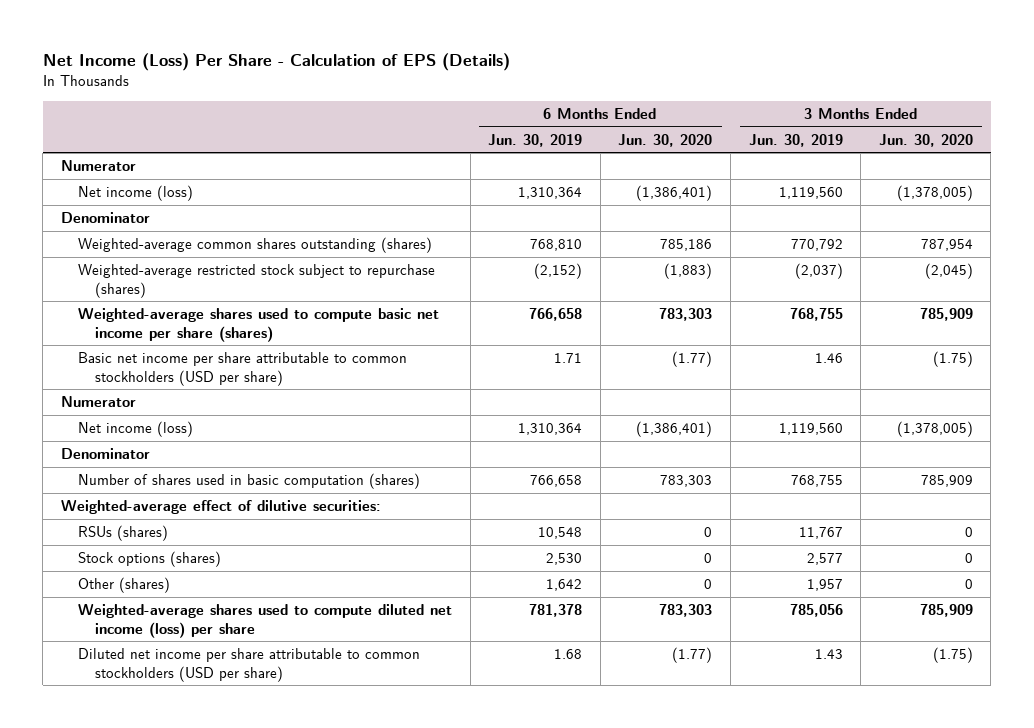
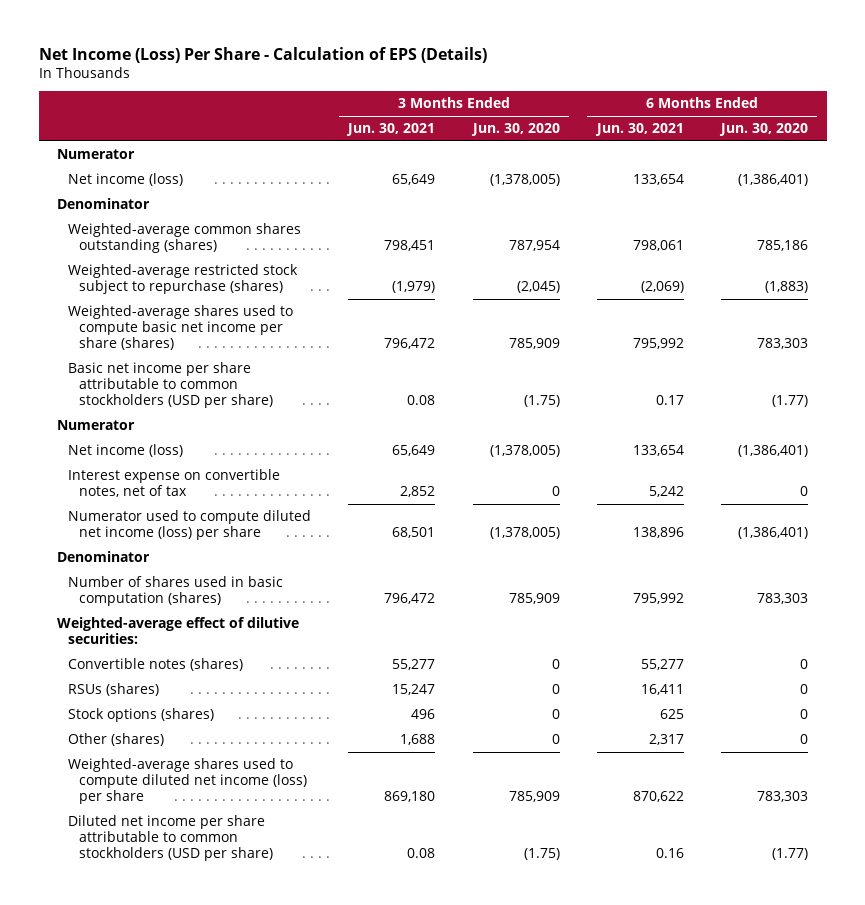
- | 6 Months Ended Jun. 30, 2019 | 6 Months Ended Jun. 30, 2020 | 3 Months Ended Jun. 30, 2019 | 3 Months Ended Jun. 30, 2020
+ | 3 Months Ended Jun. 30, 2021 | 3 Months Ended Jun. 30, 2020 | 6 Months Ended Jun. 30, 2021 | 6 Months Ended Jun. 30, 2020
+ Interest expense on convertible notes, net of tax | 2,852 | 0 | 5,242 | 0
+ Numerator used to compute diluted net income (loss) per share | 68,501 | (1,378,005) | 138,896 | (1,386,401)
+ Convertible notes (shares) | 55,277 | 0 | 55,277 | 0

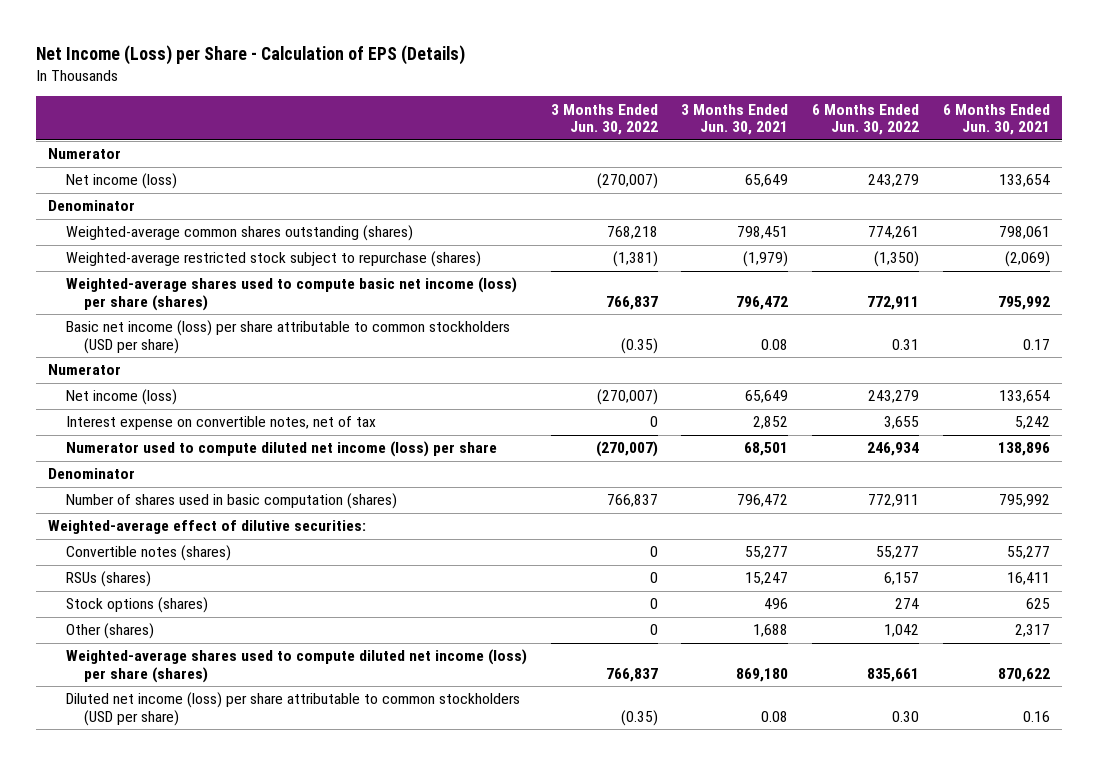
- Net Income (Loss) Per Share - Calculation of EPS (Details)
+ Net Income (Loss) per Share - Calculation of EPS (Details)
- | 3 Months Ended Jun. 30, 2021 | 3 Months Ended Jun. 30, 2020 | 6 Months Ended Jun. 30, 2021 | 6 Months Ended Jun. 30, 2020
+ | 3 Months Ended Jun. 30, 2022 | 3 Months Ended Jun. 30, 2021 | 6 Months Ended Jun. 30, 2022 | 6 Months Ended Jun. 30, 2021
- Weighted-average shares used to compute basic net income per share (shares) | 796,472 | 785,909 | 795,992 | 783,303
- Basic net income per share attributable to common stockholders (USD per share) | 0.08 | (1.75) | 0.17 | (1.77)
+ Weighted-average shares used to compute basic net income (loss) per share (shares) | 766,837 | 796,472 | 772,911 | 795,992
+ Basic net income (loss) per share attributable to common stockholders (USD per share) | (0.35) | 0.08 | 0.31 | 0.17
- Weighted-average shares used to compute diluted net income (loss) per share | 869,180 | 785,909 | 870,622 | 783,303
- Diluted net income per share attributable to common stockholders (USD per share) | 0.08 | (1.75) | 0.16 | (1.77)
+ Weighted-average shares used to compute diluted net income (loss) per share (shares) | 766,837 | 869,180 | 835,661 | 870,622
+ Diluted net income (loss) per share attributable to common stockholders (USD per share) | (0.35) | 0.08 | 0.30 | 0.16

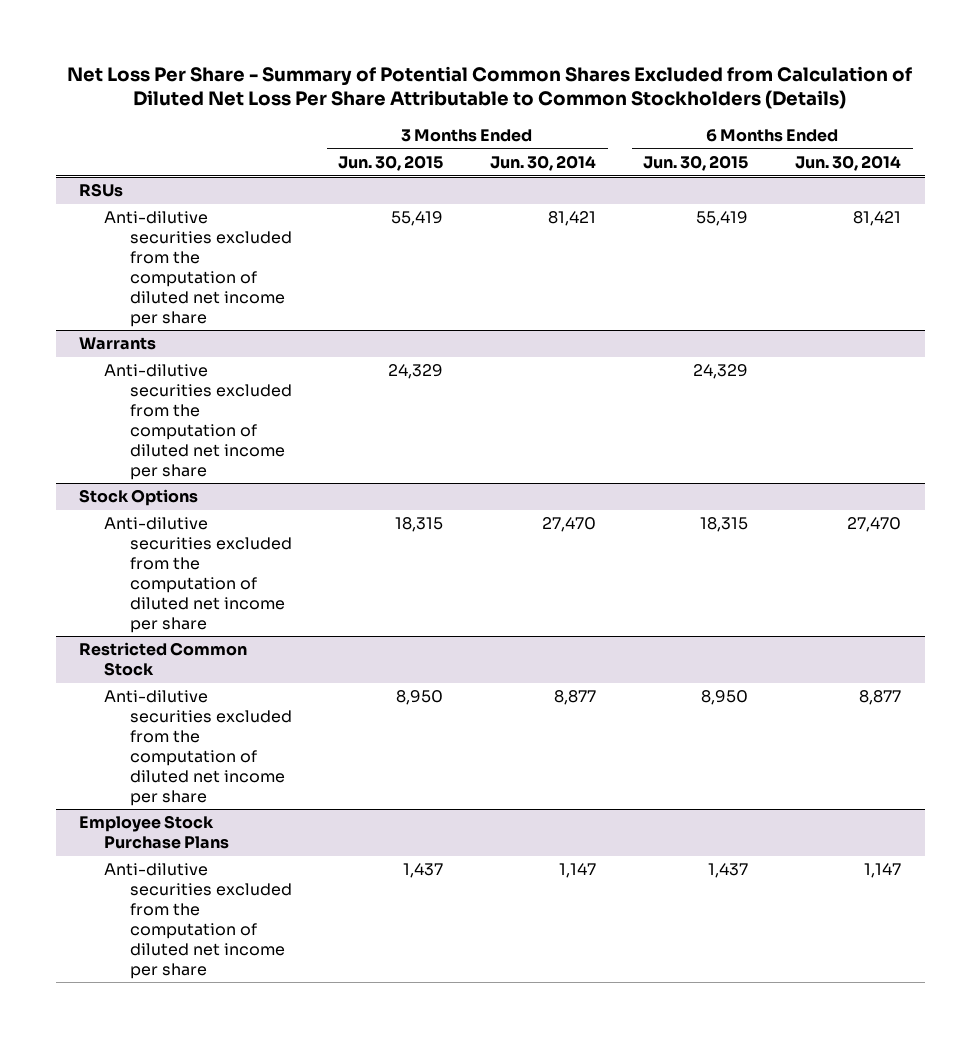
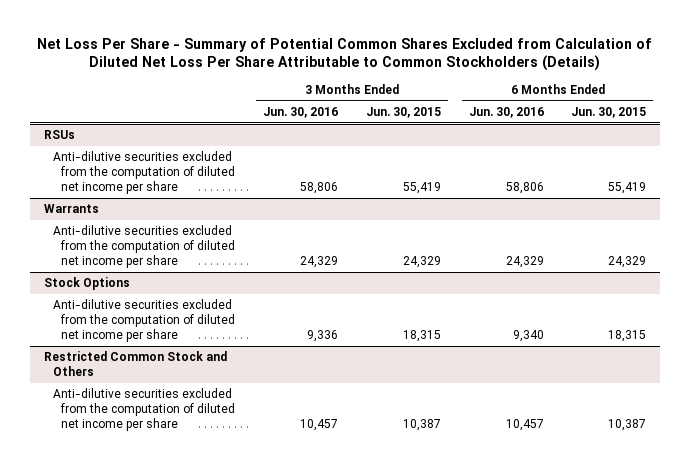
- | 3 Months Ended Jun. 30, 2015 | 3 Months Ended Jun. 30, 2014 | 6 Months Ended Jun. 30, 2015 | 6 Months Ended Jun. 30, 2014
+ | 3 Months Ended Jun. 30, 2016 | 3 Months Ended Jun. 30, 2015 | 6 Months Ended Jun. 30, 2016 | 6 Months Ended Jun. 30, 2015
- Restricted Common Stock
- Anti-dilutive securities excluded from the computation of diluted net income per share | 8,950 | 8,877 | 8,950 | 8,877
- Employee Stock Purchase Plans
- Anti-dilutive securities excluded from the computation of diluted net income per share | 1,437 | 1,147 | 1,437 | 1,147
+ Restricted Common Stock and Others
+ Anti-dilutive securities excluded from the computation of diluted net income per share | 10,457 | 10,387 | 10,457 | 10,387

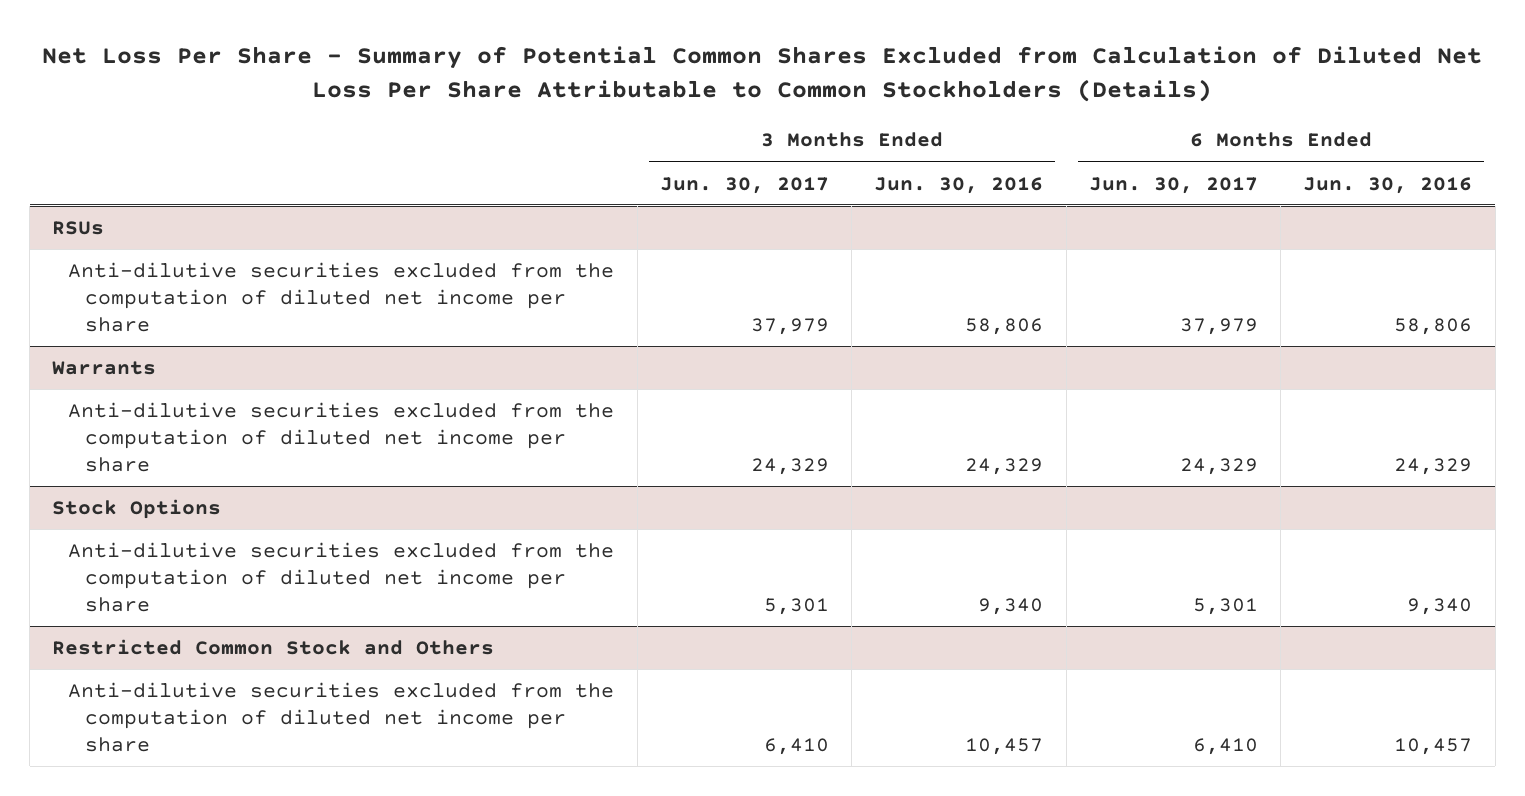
- | 3 Months Ended Jun. 30, 2016 | 3 Months Ended Jun. 30, 2015 | 6 Months Ended Jun. 30, 2016 | 6 Months Ended Jun. 30, 2015
+ | 3 Months Ended Jun. 30, 2017 | 3 Months Ended Jun. 30, 2016 | 6 Months Ended Jun. 30, 2017 | 6 Months Ended Jun. 30, 2016
@ Stock Options
- Anti-dilutive securities excluded from the computation of diluted net income per share | 9,336 | 18,315 | 9,340 | 18,315
+ Anti-dilutive securities excluded from the computation of diluted net income per share | 5,301 | 9,340 | 5,301 | 9,340

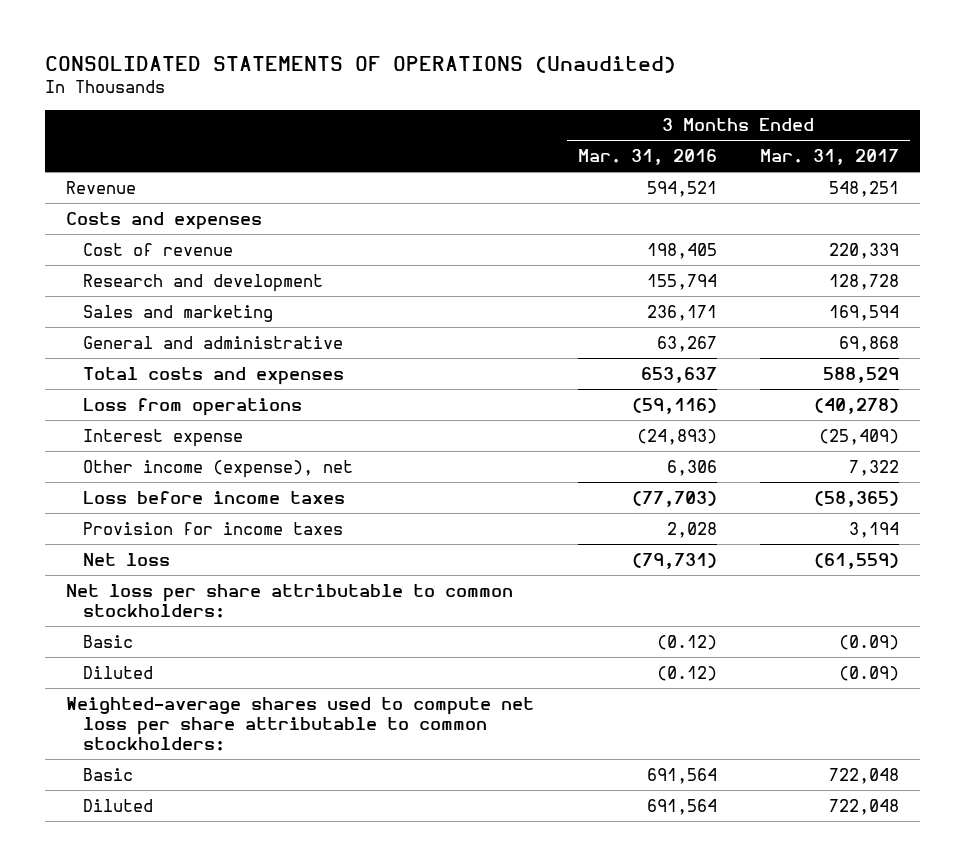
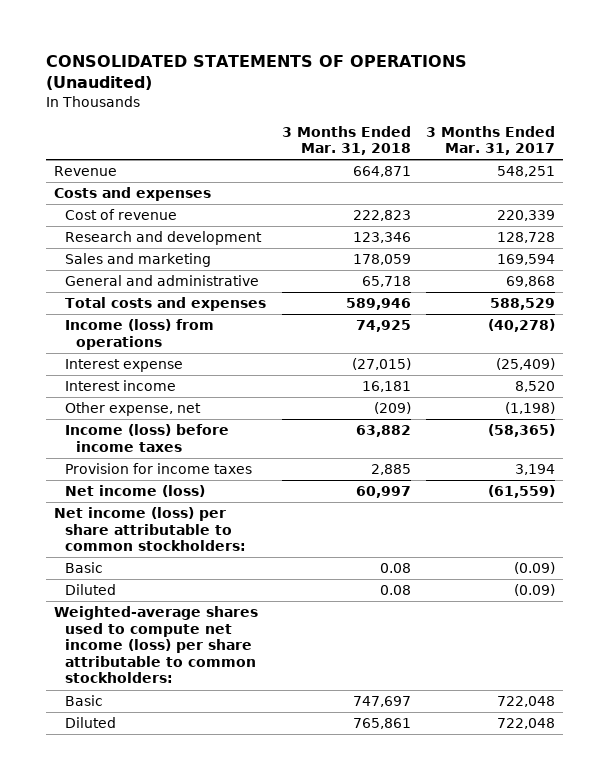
- | 3 Months Ended Mar. 31, 2016 | 3 Months Ended Mar. 31, 2017
+ | 3 Months Ended Mar. 31, 2018 | 3 Months Ended Mar. 31, 2017
- Loss from operations | (59,116) | (40,278)
+ Income (loss) from operations | 74,925 | (40,278)
- Other income (expense), net | 6,306 | 7,322
- Loss before income taxes | (77,703) | (58,365)
+ Interest income | 16,181 | 8,520
+ Other expense, net | (209) | (1,198)
+ Income (loss) before income taxes | 63,882 | (58,365)
- Net loss | (79,731) | (61,559)
- Net loss per share attributable to common stockholders:
+ Net income (loss) | 60,997 | (61,559)
+ Net income (loss) per share attributable to common stockholders:
- Weighted-average shares used to compute net loss per share attributable to common stockholders:
+ Weighted-average shares used to compute net income (loss) per share attributable to common stockholders:

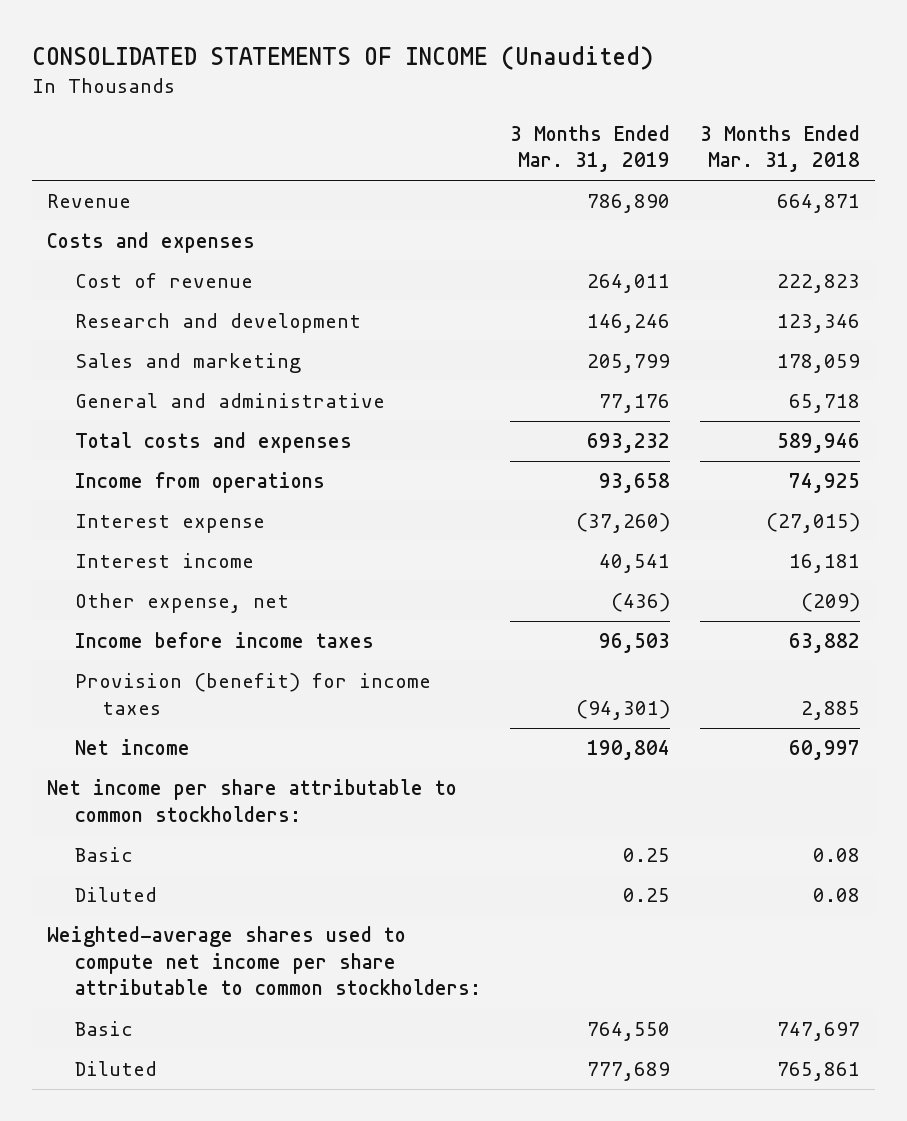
- CONSOLIDATED STATEMENTS OF OPERATIONS (Unaudited)
+ CONSOLIDATED STATEMENTS OF INCOME (Unaudited)
- | 3 Months Ended Mar. 31, 2018 | 3 Months Ended Mar. 31, 2017
+ | 3 Months Ended Mar. 31, 2019 | 3 Months Ended Mar. 31, 2018
- Income (loss) from operations | 74,925 | (40,278)
+ Income from operations | 93,658 | 74,925
- Income (loss) before income taxes | 63,882 | (58,365)
- Provision for income taxes | 2,885 | 3,194
- Net income (loss) | 60,997 | (61,559)
- Net income (loss) per share attributable to common stockholders:
+ Income before income taxes | 96,503 | 63,882
+ Provision (benefit) for income taxes | (94,301) | 2,885
+ Net income | 190,804 | 60,997
+ Net income per share attributable to common stockholders:
- Weighted-average shares used to compute net income (loss) per share attributable to common stockholders:
+ Weighted-average shares used to compute net income per share attributable to common stockholders:

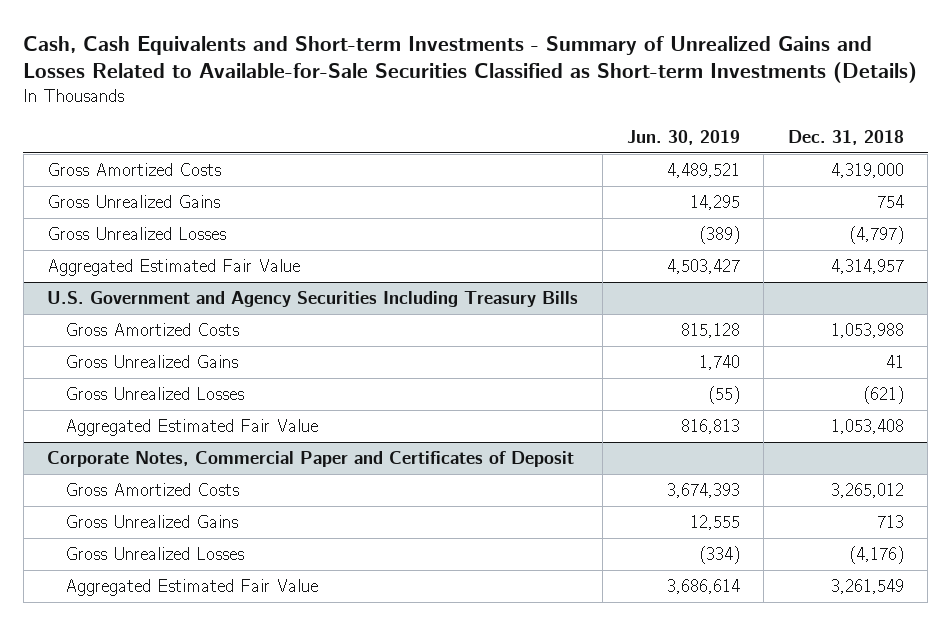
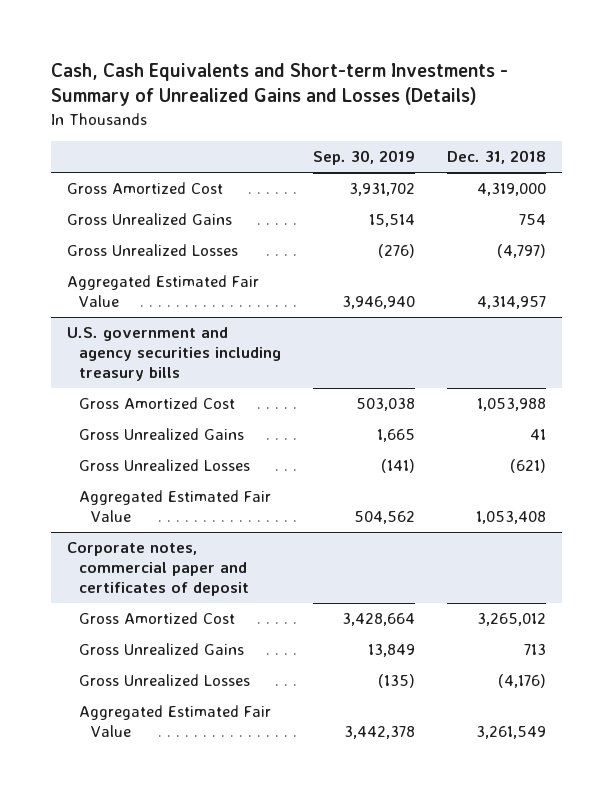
- Cash, Cash Equivalents and Short-term Investments - Summary of Unrealized Gains and Losses Related to Available-for-Sale Securities Classified as Short-term Investments (Details)
+ Cash, Cash Equivalents and Short-term Investments - Summary of Unrealized Gains and Losses (Details)
- | Jun. 30, 2019 | Dec. 31, 2018
+ | Sep. 30, 2019 | Dec. 31, 2018
- Gross Amortized Costs | 4,489,521 | 4,319,000
+ Gross Amortized Cost | 3,931,702 | 4,319,000
- U.S. Government and Agency Securities Including Treasury Bills
- Gross Amortized Costs | 815,128 | 1,053,988
+ U.S. government and agency securities including treasury bills
+ Gross Amortized Cost | 503,038 | 1,053,988
- Corporate Notes, Commercial Paper and Certificates of Deposit
- Gross Amortized Costs | 3,674,393 | 3,265,012
+ Corporate notes, commercial paper and certificates of deposit
+ Gross Amortized Cost | 3,428,664 | 3,265,012

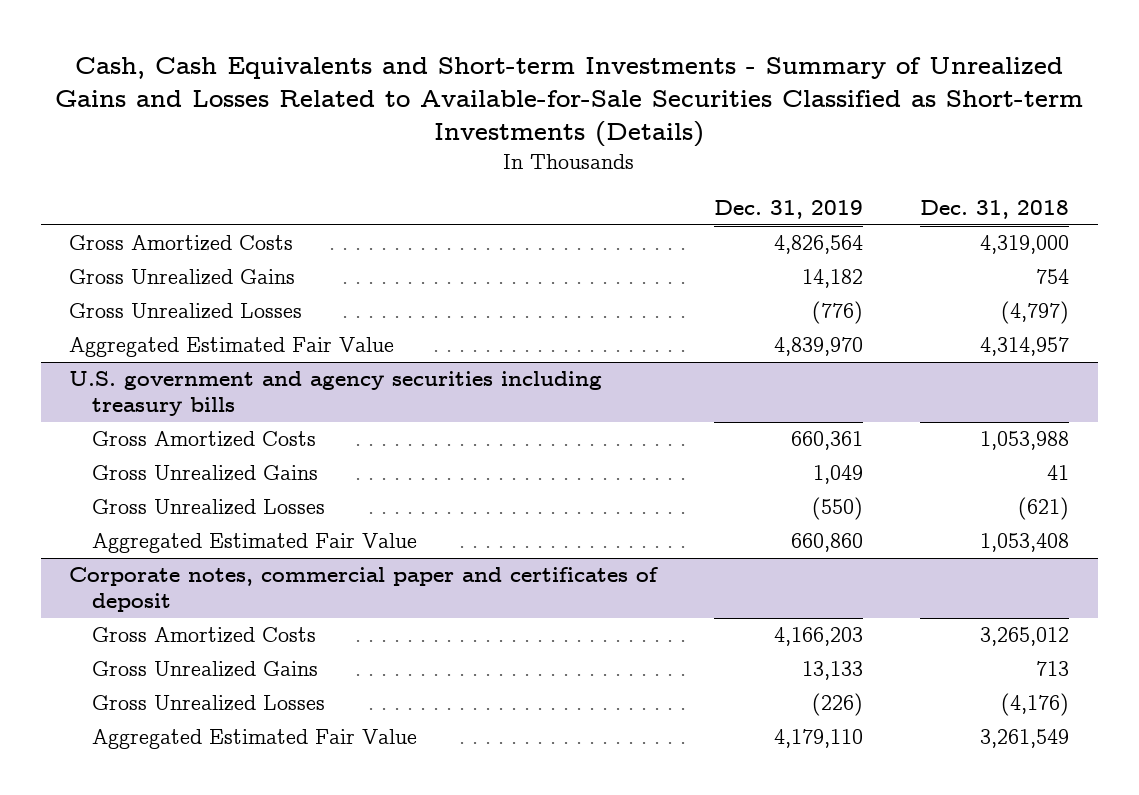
- Cash, Cash Equivalents and Short-term Investments - Summary of Unrealized Gains and Losses (Details)
+ Cash, Cash Equivalents and Short-term Investments - Summary of Unrealized Gains and Losses Related to Available-for-Sale Securities Classified as Short-term Investments (Details)
- | Sep. 30, 2019 | Dec. 31, 2018
+ | Dec. 31, 2019 | Dec. 31, 2018
- Gross Amortized Cost | 3,931,702 | 4,319,000
+ Gross Amortized Costs | 4,826,564 | 4,319,000
@ U.S. government and agency securities including treasury bills
- Gross Amortized Cost | 503,038 | 1,053,988
+ Gross Amortized Costs | 660,361 | 1,053,988
@ Corporate notes, commercial paper and certificates of deposit
- Gross Amortized Cost | 3,428,664 | 3,265,012
+ Gross Amortized Costs | 4,166,203 | 3,265,012

